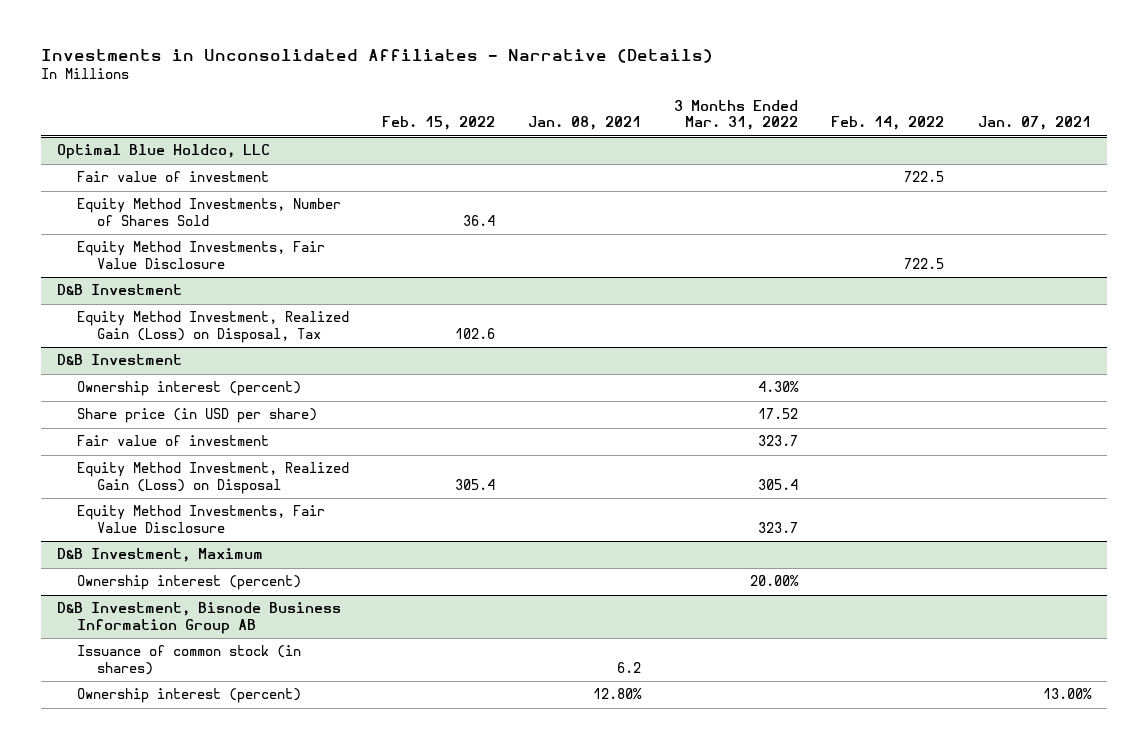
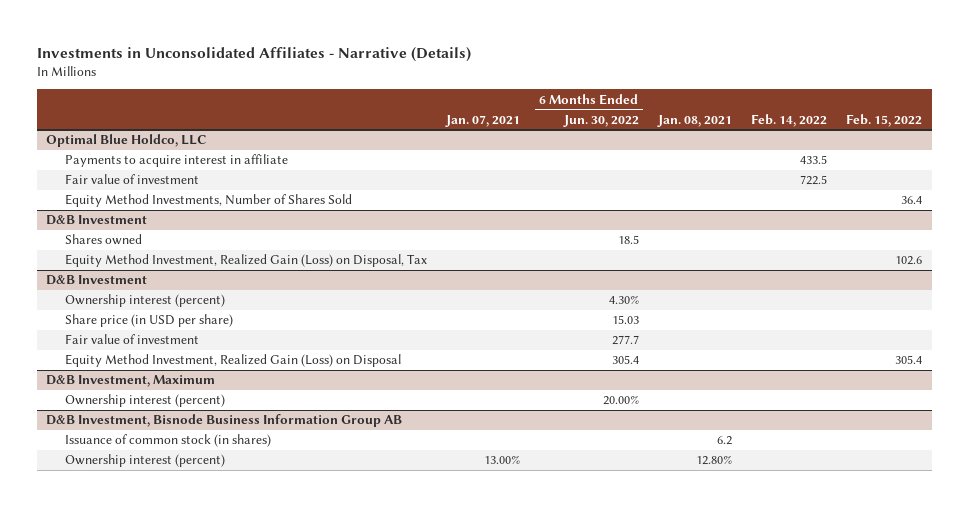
- | Feb. 15, 2022 | Jan. 08, 2021 | 3 Months Ended Mar. 31, 2022 | Feb. 14, 2022 | Jan. 07, 2021
+ | Jan. 07, 2021 | 6 Months Ended Jun. 30, 2022 | Jan. 08, 2021 | Feb. 14, 2022 | Feb. 15, 2022
@ Optimal Blue Holdco, LLC
+ Payments to acquire interest in affiliate | | | | 433.5 |
- Equity Method Investments, Fair Value Disclosure | | | | 722.5 |
@ D&B Investment
+ Shares owned | | 18.5 | | |
- Equity Method Investments, Fair Value Disclosure | | | 323.7 | |

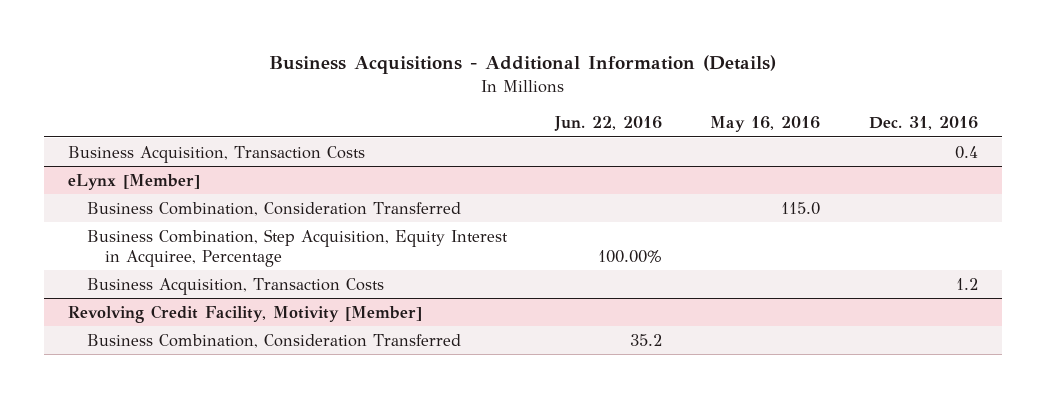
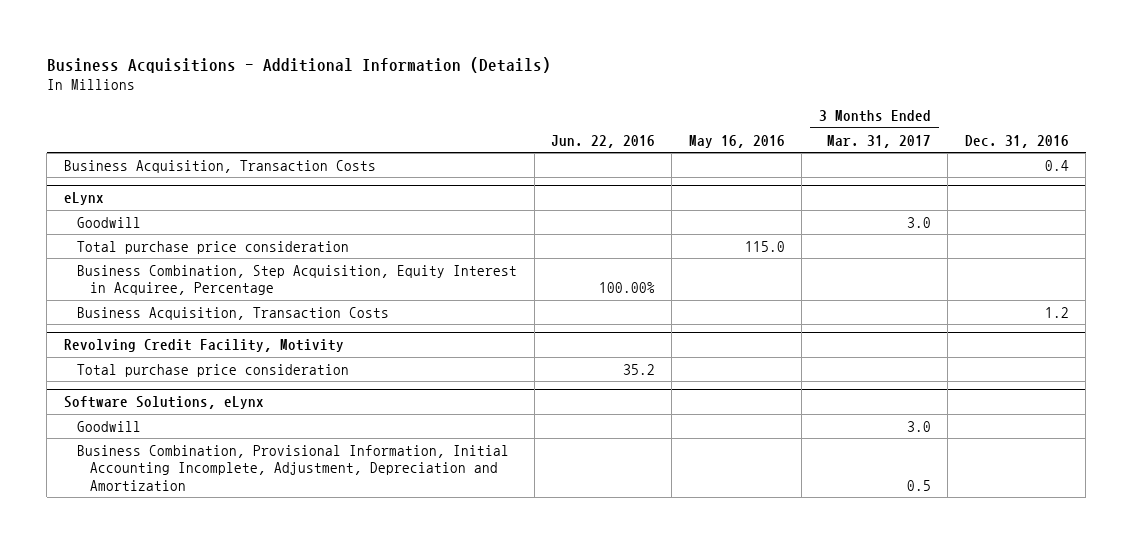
- | Jun. 22, 2016 | May 16, 2016 | Dec. 31, 2016
+ | Jun. 22, 2016 | May 16, 2016 | 3 Months Ended Mar. 31, 2017 | Dec. 31, 2016
- eLynx [Member]
- Business Combination, Consideration Transferred | | 115.0 |
+ eLynx
+ Goodwill | | | 3.0 |
+ Total purchase price consideration | | 115.0 | |
- Revolving Credit Facility, Motivity [Member]
- Business Combination, Consideration Transferred | 35.2 | |
+ Revolving Credit Facility, Motivity
+ Total purchase price consideration | 35.2 | | |
+ Software Solutions, eLynx
+ Goodwill | | | 3.0 |
+ Business Combination, Provisional Information, Initial Accounting Incomplete, Adjustment, Depreciation and Amortization | | | 0.5 |

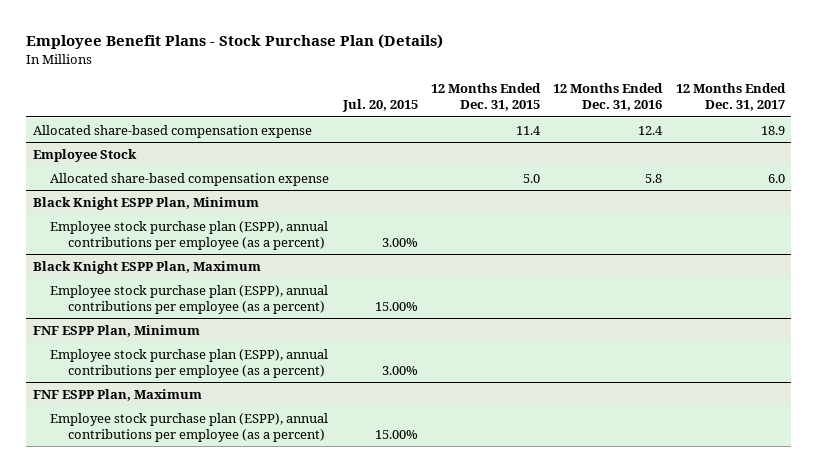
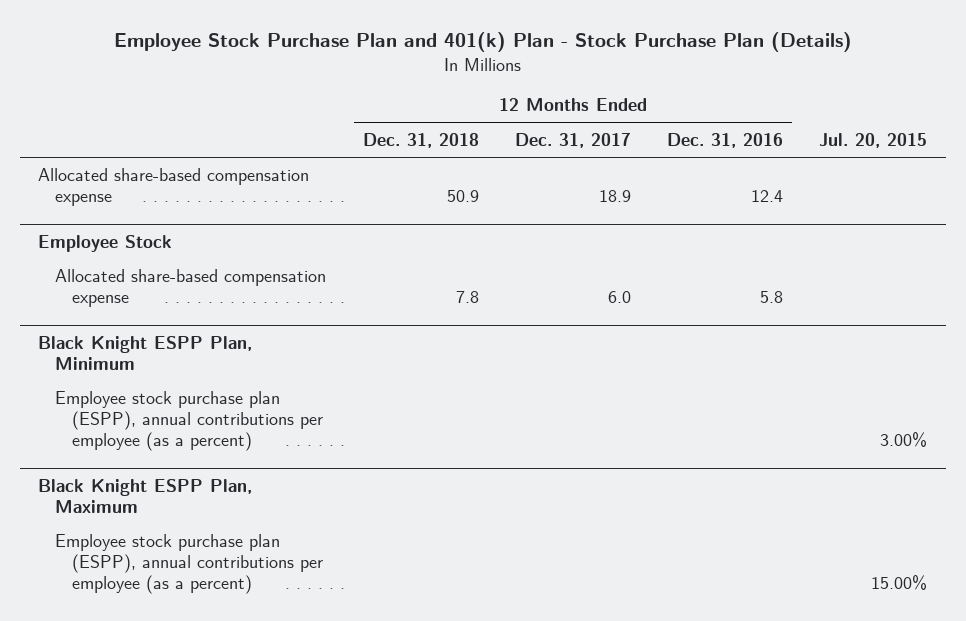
- Employee Benefit Plans - Stock Purchase Plan (Details)
+ Employee Stock Purchase Plan and 401(k) Plan - Stock Purchase Plan (Details)
- | Jul. 20, 2015 | 12 Months Ended Dec. 31, 2015 | 12 Months Ended Dec. 31, 2016 | 12 Months Ended Dec. 31, 2017
+ | 12 Months Ended Dec. 31, 2018 | 12 Months Ended Dec. 31, 2017 | 12 Months Ended Dec. 31, 2016 | Jul. 20, 2015
- FNF ESPP Plan, Minimum
- Employee stock purchase plan (ESPP), annual contributions per employee (as a percent) | 3.00% | | |
- FNF ESPP Plan, Maximum
- Employee stock purchase plan (ESPP), annual contributions per employee (as a percent) | 15.00% | | |

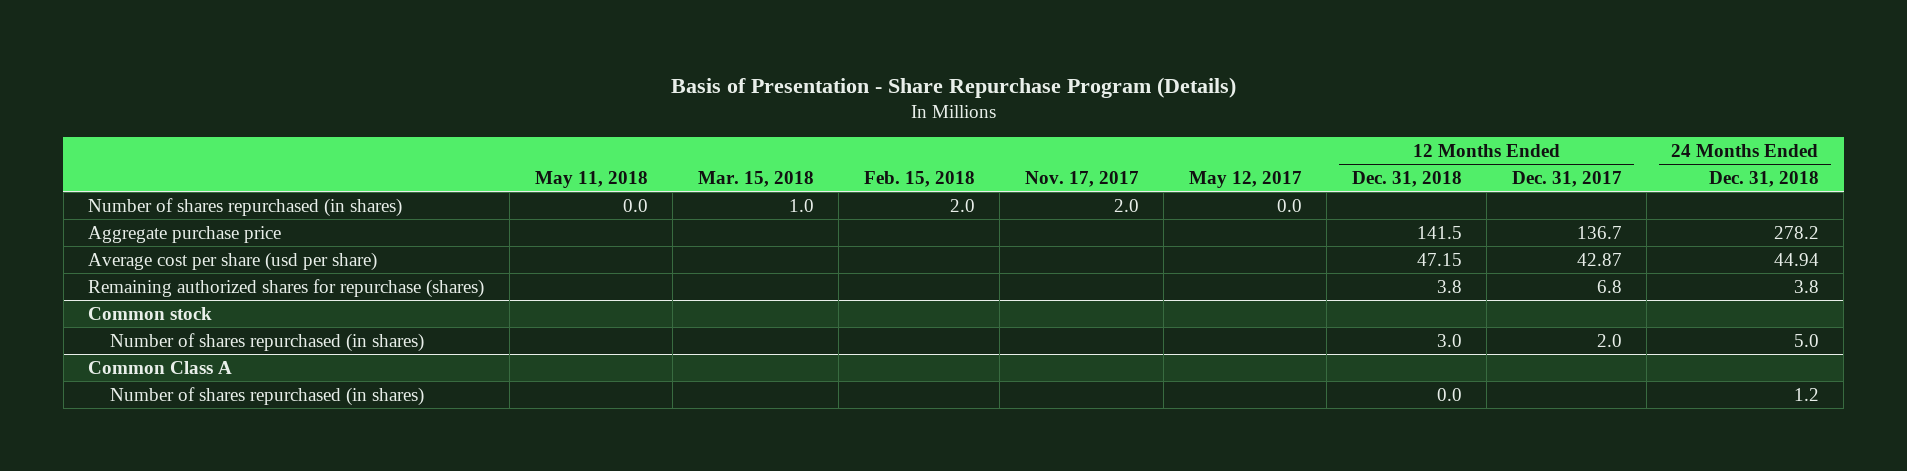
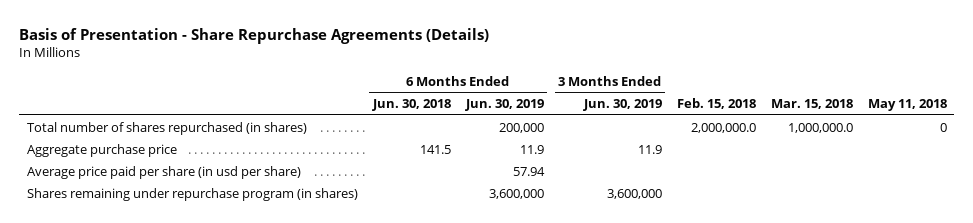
- Basis of Presentation - Share Repurchase Program (Details)
+ Basis of Presentation - Share Repurchase Agreements (Details)
- | May 11, 2018 | Mar. 15, 2018 | Feb. 15, 2018 | Nov. 17, 2017 | May 12, 2017 | 12 Months Ended Dec. 31, 2018 | 12 Months Ended Dec. 31, 2017 | 24 Months Ended Dec. 31, 2018
+ | 6 Months Ended Jun. 30, 2018 | 6 Months Ended Jun. 30, 2019 | 3 Months Ended Jun. 30, 2019 | Feb. 15, 2018 | Mar. 15, 2018 | May 11, 2018
- Number of shares repurchased (in shares) | 0.0 | 1.0 | 2.0 | 2.0 | 0.0 | | |
+ Total number of shares repurchased (in shares) | | 200,000 | | 2,000,000.0 | 1,000,000.0 | 0
- Average cost per share (usd per share) | | | | | | 47.15 | 42.87 | 44.94
- Remaining authorized shares for repurchase (shares) | | | | | | 3.8 | 6.8 | 3.8
- Common stock
- Number of shares repurchased (in shares) | | | | | | 3.0 | 2.0 | 5.0
- Common Class A
- Number of shares repurchased (in shares) | | | | | | 0.0 | | 1.2
+ Average price paid per share (in usd per share) | | 57.94 | | | |
+ Shares remaining under repurchase program (in shares) | | 3,600,000 | 3,600,000 | | |

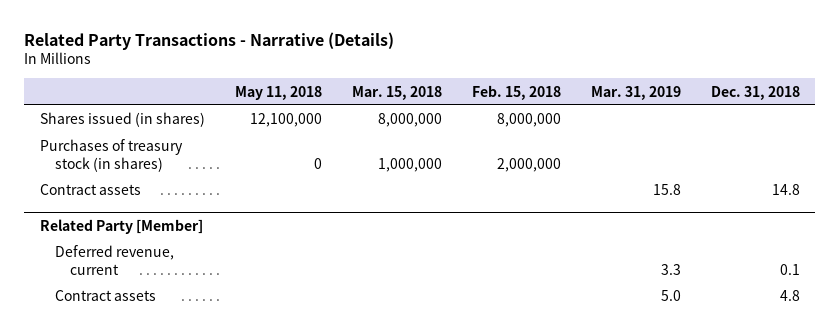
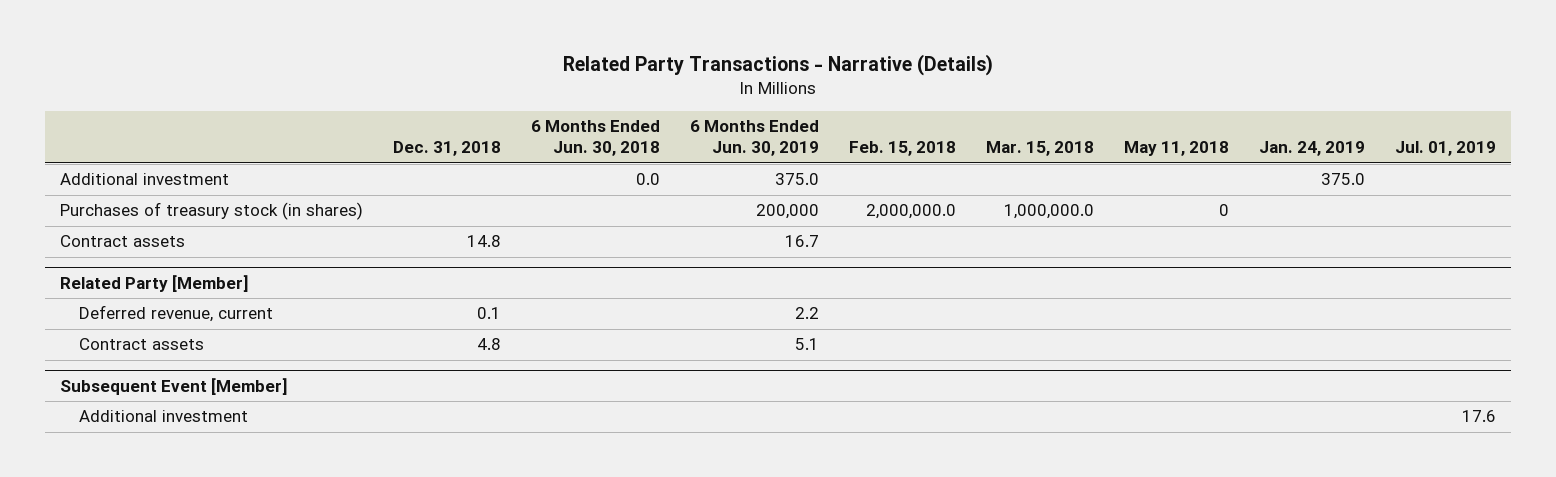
- | May 11, 2018 | Mar. 15, 2018 | Feb. 15, 2018 | Mar. 31, 2019 | Dec. 31, 2018
+ | Dec. 31, 2018 | 6 Months Ended Jun. 30, 2018 | 6 Months Ended Jun. 30, 2019 | Feb. 15, 2018 | Mar. 15, 2018 | May 11, 2018 | Jan. 24, 2019 | Jul. 01, 2019
- Shares issued (in shares) | 12,100,000 | 8,000,000 | 8,000,000 | |
- Purchases of treasury stock (in shares) | 0 | 1,000,000 | 2,000,000 | |
+ Additional investment | | 0.0 | 375.0 | | | | 375.0 |
+ Purchases of treasury stock (in shares) | | | 200,000 | 2,000,000.0 | 1,000,000.0 | 0 | |
+ Subsequent Event [Member]
+ Additional investment | | | | | | | | 17.6

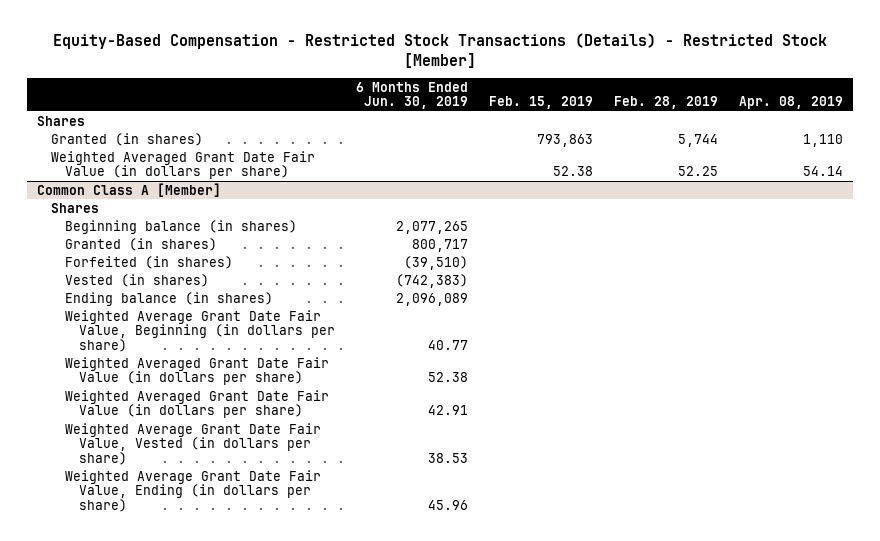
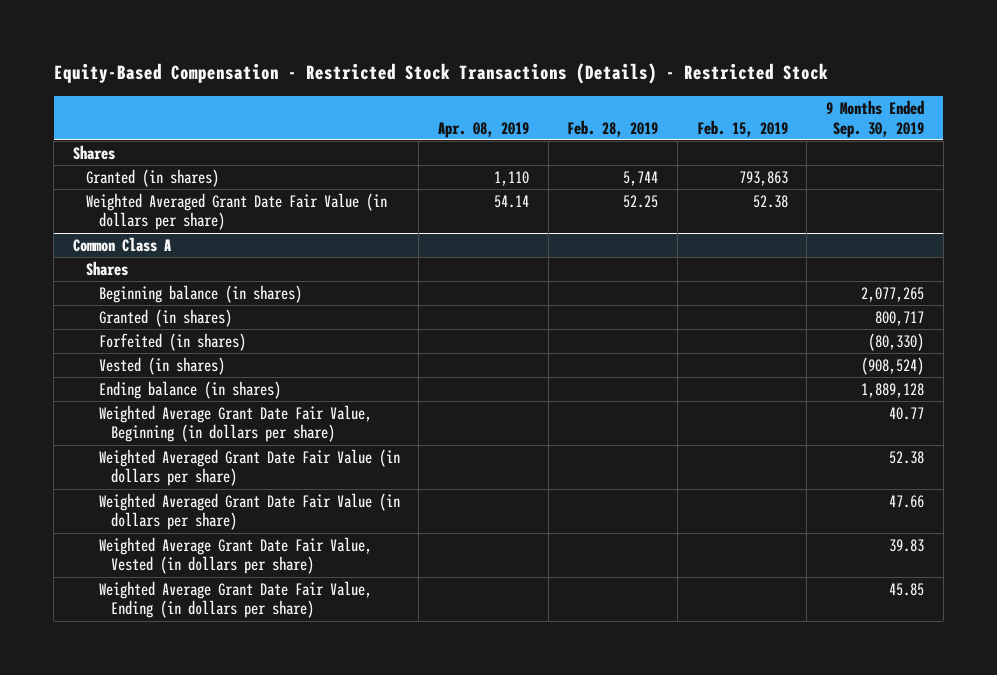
- Equity-Based Compensation - Restricted Stock Transactions (Details) - Restricted Stock [Member]
+ Equity-Based Compensation - Restricted Stock Transactions (Details) - Restricted Stock
- | 6 Months Ended Jun. 30, 2019 | Feb. 15, 2019 | Feb. 28, 2019 | Apr. 08, 2019
+ | Apr. 08, 2019 | Feb. 28, 2019 | Feb. 15, 2019 | 9 Months Ended Sep. 30, 2019
- Common Class A [Member]
+ Common Class A

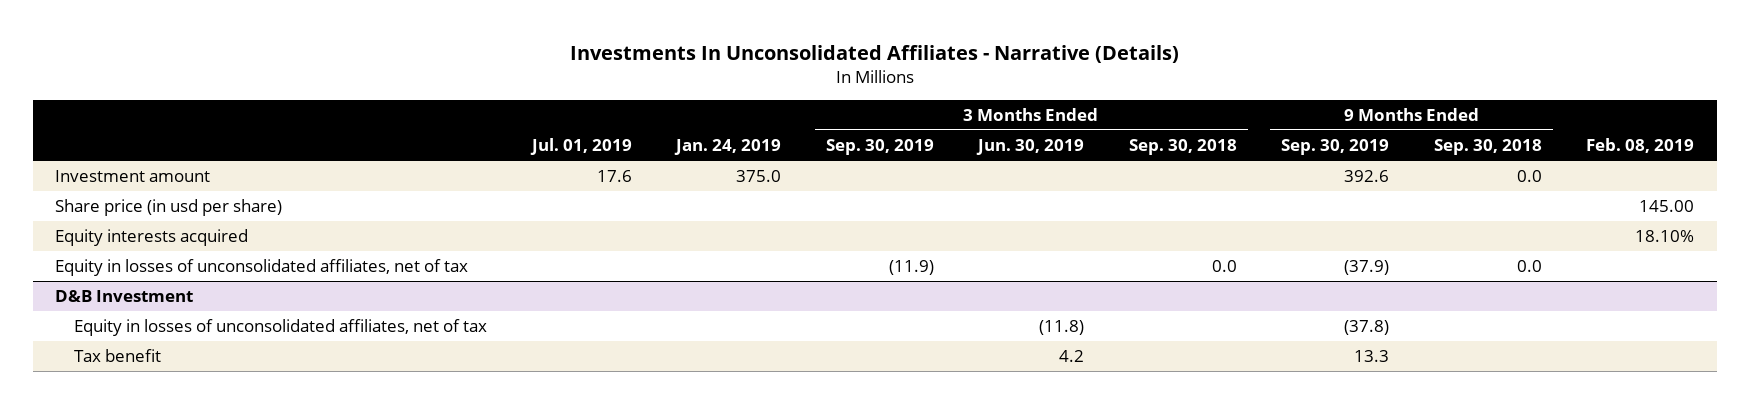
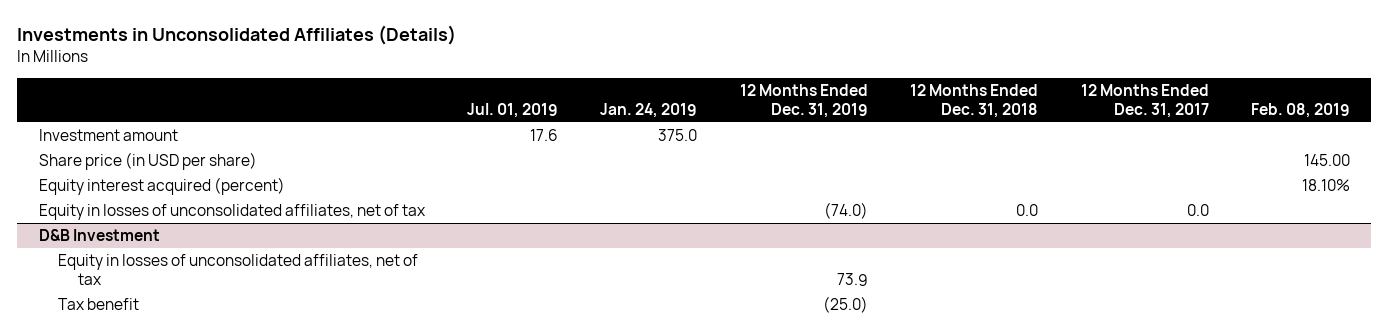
- Investments In Unconsolidated Affiliates - Narrative (Details)
+ Investments in Unconsolidated Affiliates (Details)
- | Jul. 01, 2019 | Jan. 24, 2019 | 3 Months Ended Sep. 30, 2019 | 3 Months Ended Jun. 30, 2019 | 3 Months Ended Sep. 30, 2018 | 9 Months Ended Sep. 30, 2019 | 9 Months Ended Sep. 30, 2018 | Feb. 08, 2019
+ | Jul. 01, 2019 | Jan. 24, 2019 | 12 Months Ended Dec. 31, 2019 | 12 Months Ended Dec. 31, 2018 | 12 Months Ended Dec. 31, 2017 | Feb. 08, 2019
- Share price (in usd per share) | | | | | | | | 145.00
- Equity interests acquired | | | | | | | | 18.10%
+ Share price (in USD per share) | | | | | | 145.00
+ Equity interest acquired (percent) | | | | | | 18.10%

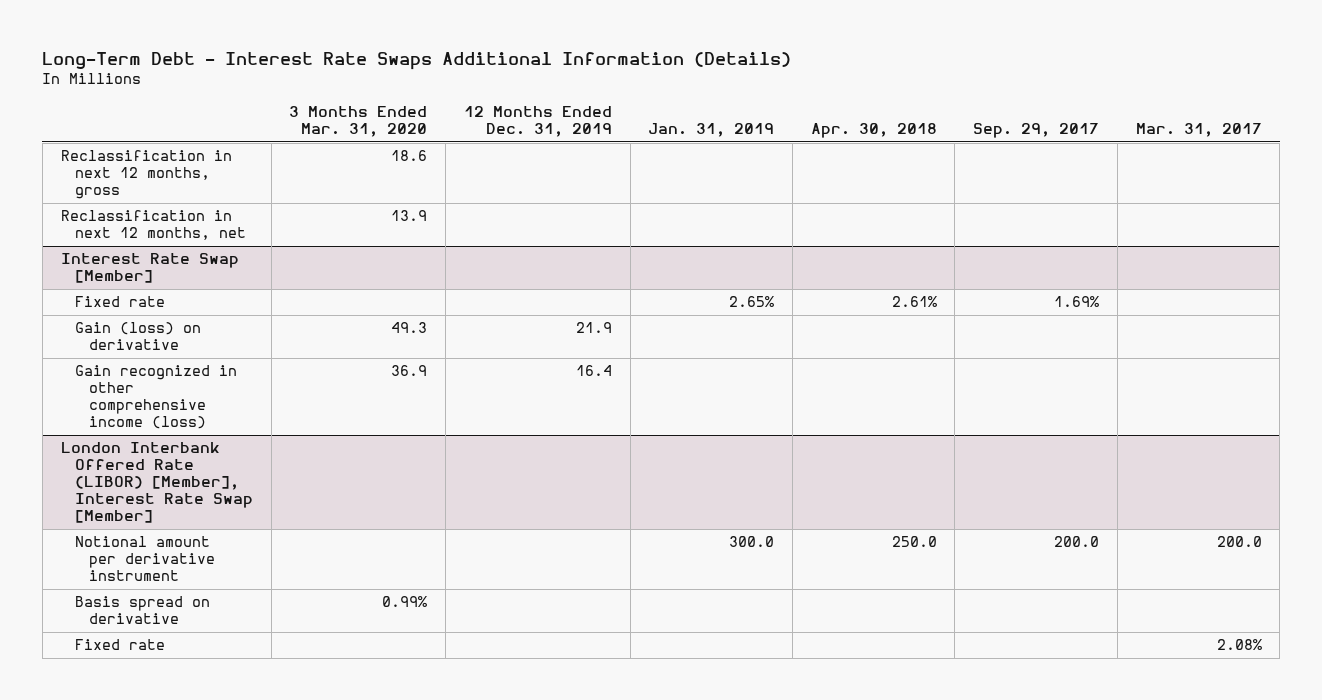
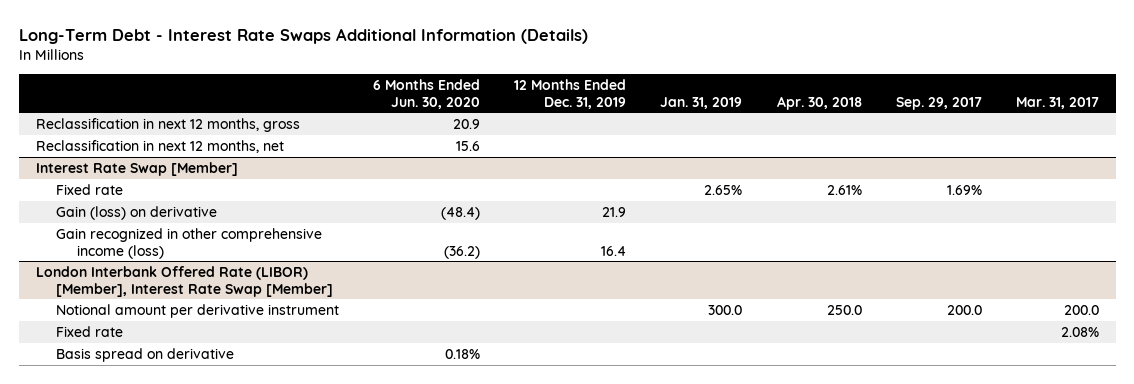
- | 3 Months Ended Mar. 31, 2020 | 12 Months Ended Dec. 31, 2019 | Jan. 31, 2019 | Apr. 30, 2018 | Sep. 29, 2017 | Mar. 31, 2017
+ | 6 Months Ended Jun. 30, 2020 | 12 Months Ended Dec. 31, 2019 | Jan. 31, 2019 | Apr. 30, 2018 | Sep. 29, 2017 | Mar. 31, 2017
@ London Interbank Offered Rate (LIBOR) [Member], Interest Rate Swap [Member]
moved down: Basis spread on derivative | 0.18% | | | | |

